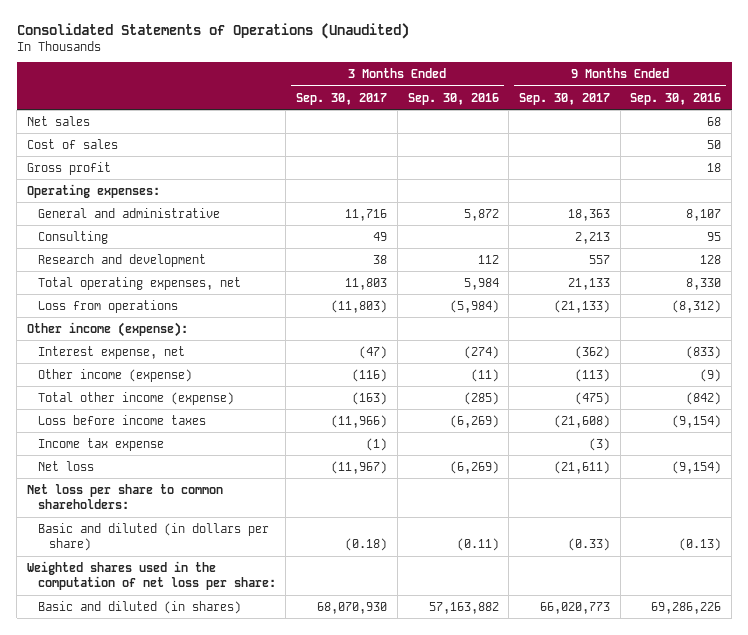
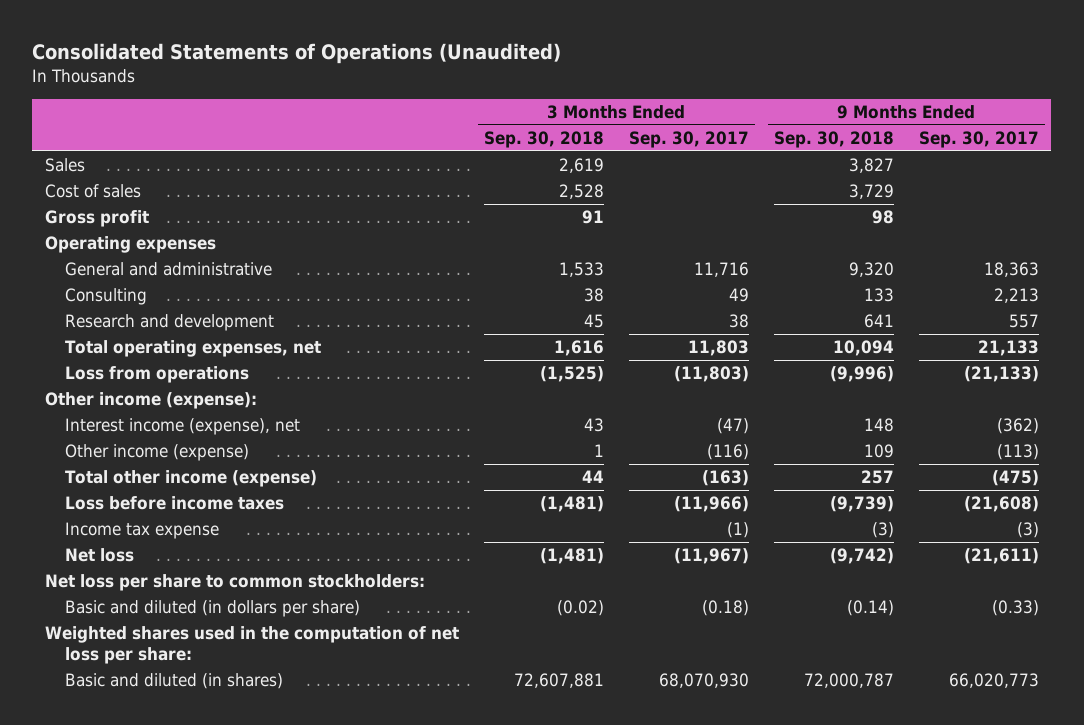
- | 3 Months Ended Sep. 30, 2017 | 3 Months Ended Sep. 30, 2016 | 9 Months Ended Sep. 30, 2017 | 9 Months Ended Sep. 30, 2016
+ | 3 Months Ended Sep. 30, 2018 | 3 Months Ended Sep. 30, 2017 | 9 Months Ended Sep. 30, 2018 | 9 Months Ended Sep. 30, 2017
- Net sales | | | | 68
+ Sales | 2,619 | | 3,827 |
- Operating expenses:
+ Operating expenses
- Interest expense, net | (47) | (274) | (362) | (833)
+ Interest income (expense), net | 43 | (47) | 148 | (362)
- Net loss per share to common shareholders:
+ Net loss per share to common stockholders:

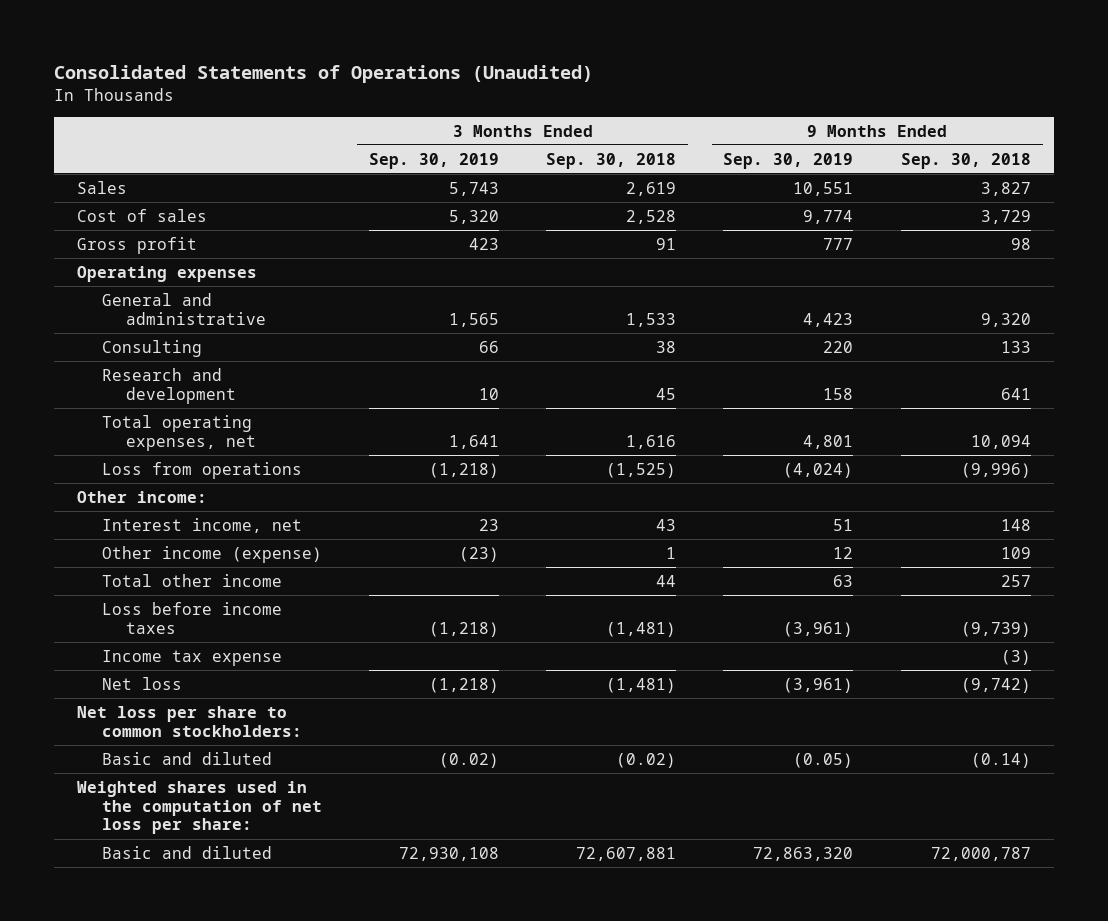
- | 3 Months Ended Sep. 30, 2018 | 3 Months Ended Sep. 30, 2017 | 9 Months Ended Sep. 30, 2018 | 9 Months Ended Sep. 30, 2017
+ | 3 Months Ended Sep. 30, 2019 | 3 Months Ended Sep. 30, 2018 | 9 Months Ended Sep. 30, 2019 | 9 Months Ended Sep. 30, 2018
- Other income (expense):
- Interest income (expense), net | 43 | (47) | 148 | (362)
+ Other income:
+ Interest income, net | 23 | 43 | 51 | 148
- Total other income (expense) | 44 | (163) | 257 | (475)
+ Total other income | | 44 | 63 | 257
- Basic and diluted (in dollars per share) | (0.02) | (0.18) | (0.14) | (0.33)
+ Basic and diluted | (0.02) | (0.02) | (0.05) | (0.14)
- Basic and diluted (in shares) | 72,607,881 | 68,070,930 | 72,000,787 | 66,020,773
+ Basic and diluted | 72,930,108 | 72,607,881 | 72,863,320 | 72,000,787

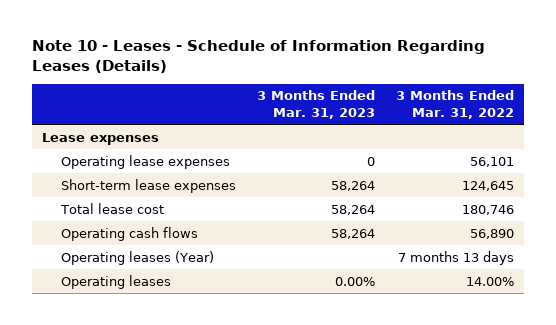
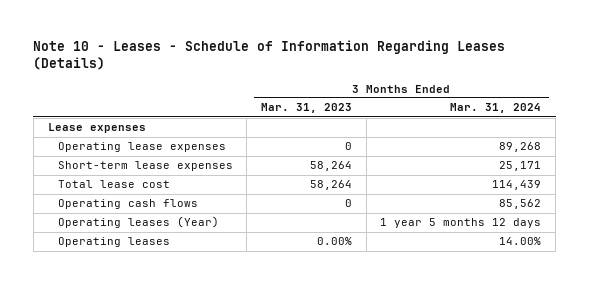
- | 3 Months Ended Mar. 31, 2023 | 3 Months Ended Mar. 31, 2022
+ | 3 Months Ended Mar. 31, 2023 | 3 Months Ended Mar. 31, 2024
- Operating cash flows | 58,264 | 56,890
+ Operating cash flows | 0 | 85,562

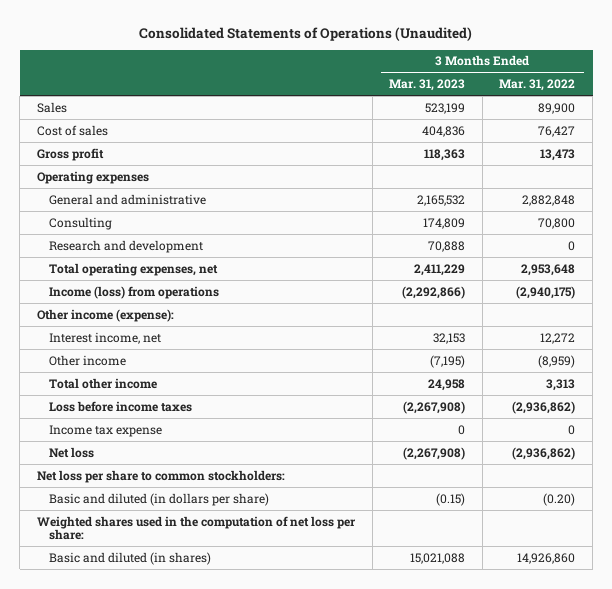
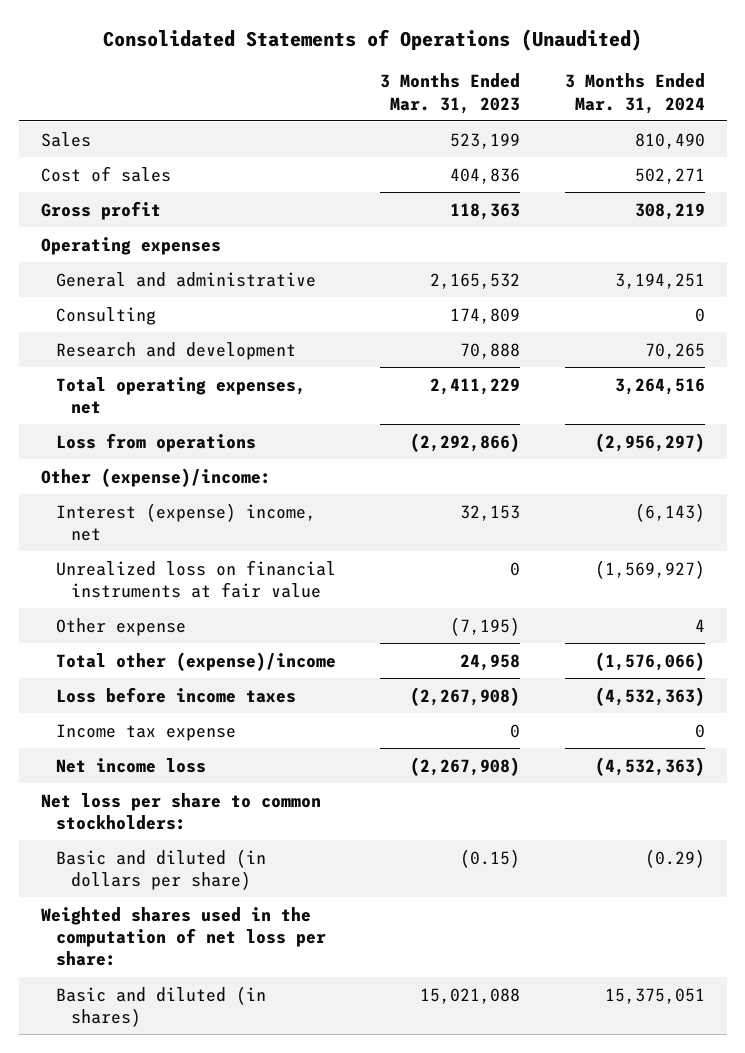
- | 3 Months Ended Mar. 31, 2023 | 3 Months Ended Mar. 31, 2022
+ | 3 Months Ended Mar. 31, 2023 | 3 Months Ended Mar. 31, 2024
- Income (loss) from operations | (2,292,866) | (2,940,175)
- Other income (expense):
- Interest income, net | 32,153 | 12,272
- Other income | (7,195) | (8,959)
- Total other income | 24,958 | 3,313
+ Loss from operations | (2,292,866) | (2,956,297)
+ Other (expense)/income:
+ Interest (expense) income, net | 32,153 | (6,143)
+ Unrealized loss on financial instruments at fair value | 0 | (1,569,927)
+ Other expense | (7,195) | 4
+ Total other (expense)/income | 24,958 | (1,576,066)
- Net loss | (2,267,908) | (2,936,862)
+ Net income loss | (2,267,908) | (4,532,363)

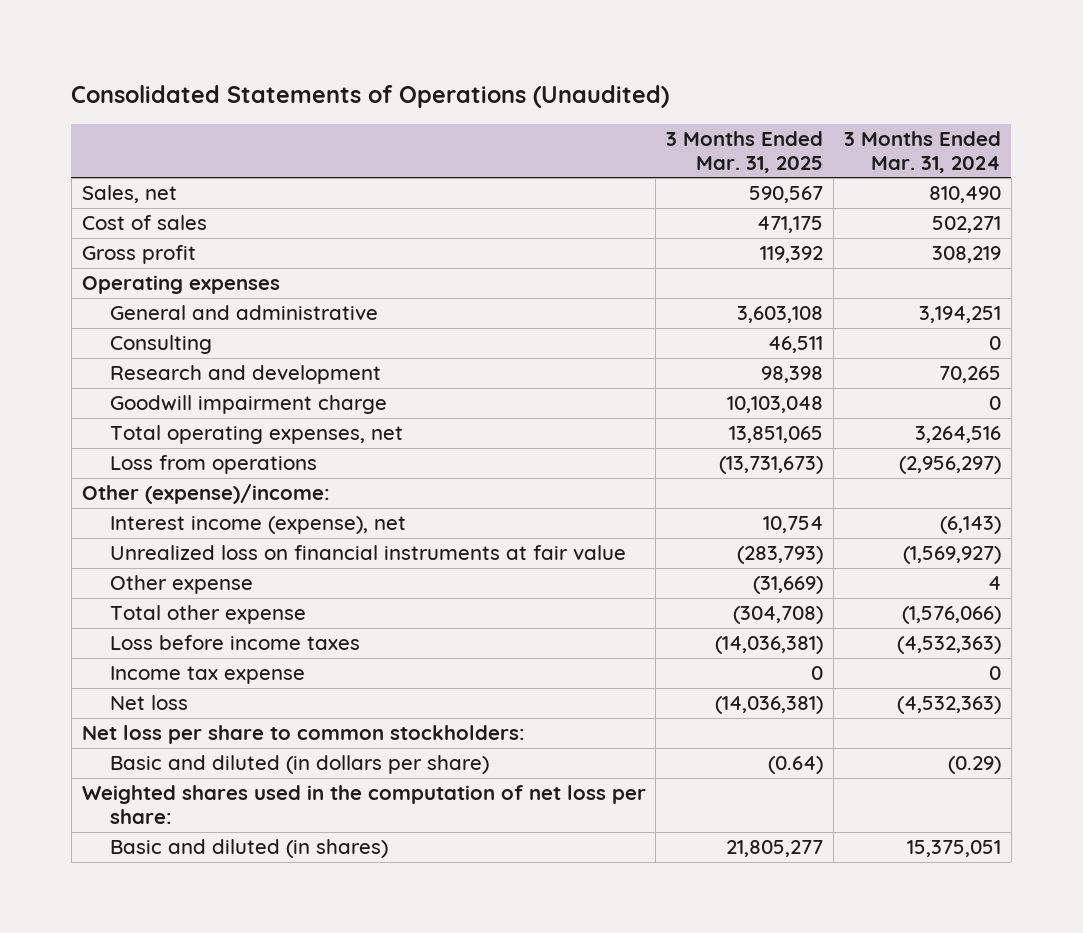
- | 3 Months Ended Mar. 31, 2023 | 3 Months Ended Mar. 31, 2024
+ | 3 Months Ended Mar. 31, 2025 | 3 Months Ended Mar. 31, 2024
- Sales | 523,199 | 810,490
+ Sales, net | 590,567 | 810,490
+ Goodwill impairment charge | 10,103,048 | 0
- Interest (expense) income, net | 32,153 | (6,143)
+ Interest income (expense), net | 10,754 | (6,143)
- Total other (expense)/income | 24,958 | (1,576,066)
+ Total other expense | (304,708) | (1,576,066)
- Net income loss | (2,267,908) | (4,532,363)
+ Net loss | (14,036,381) | (4,532,363)

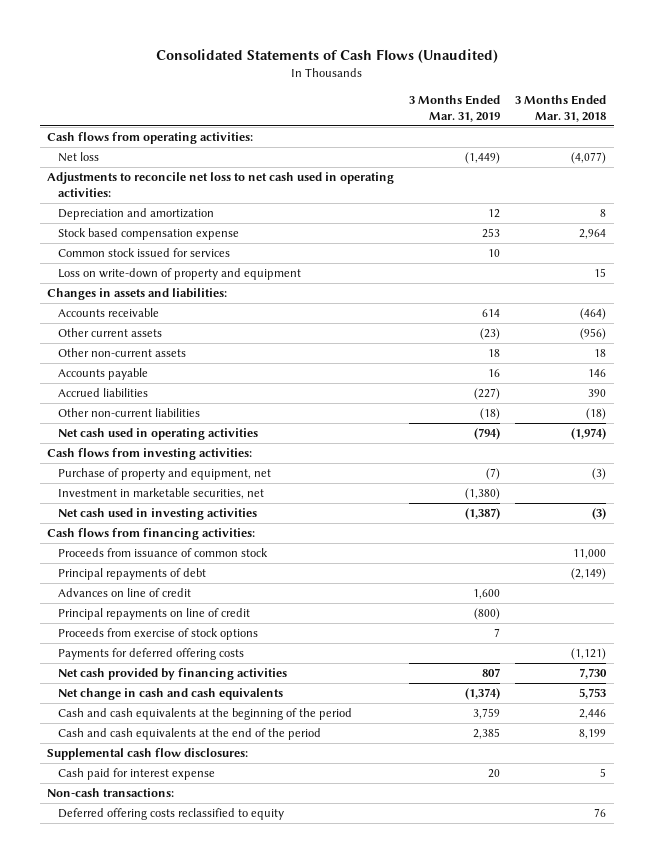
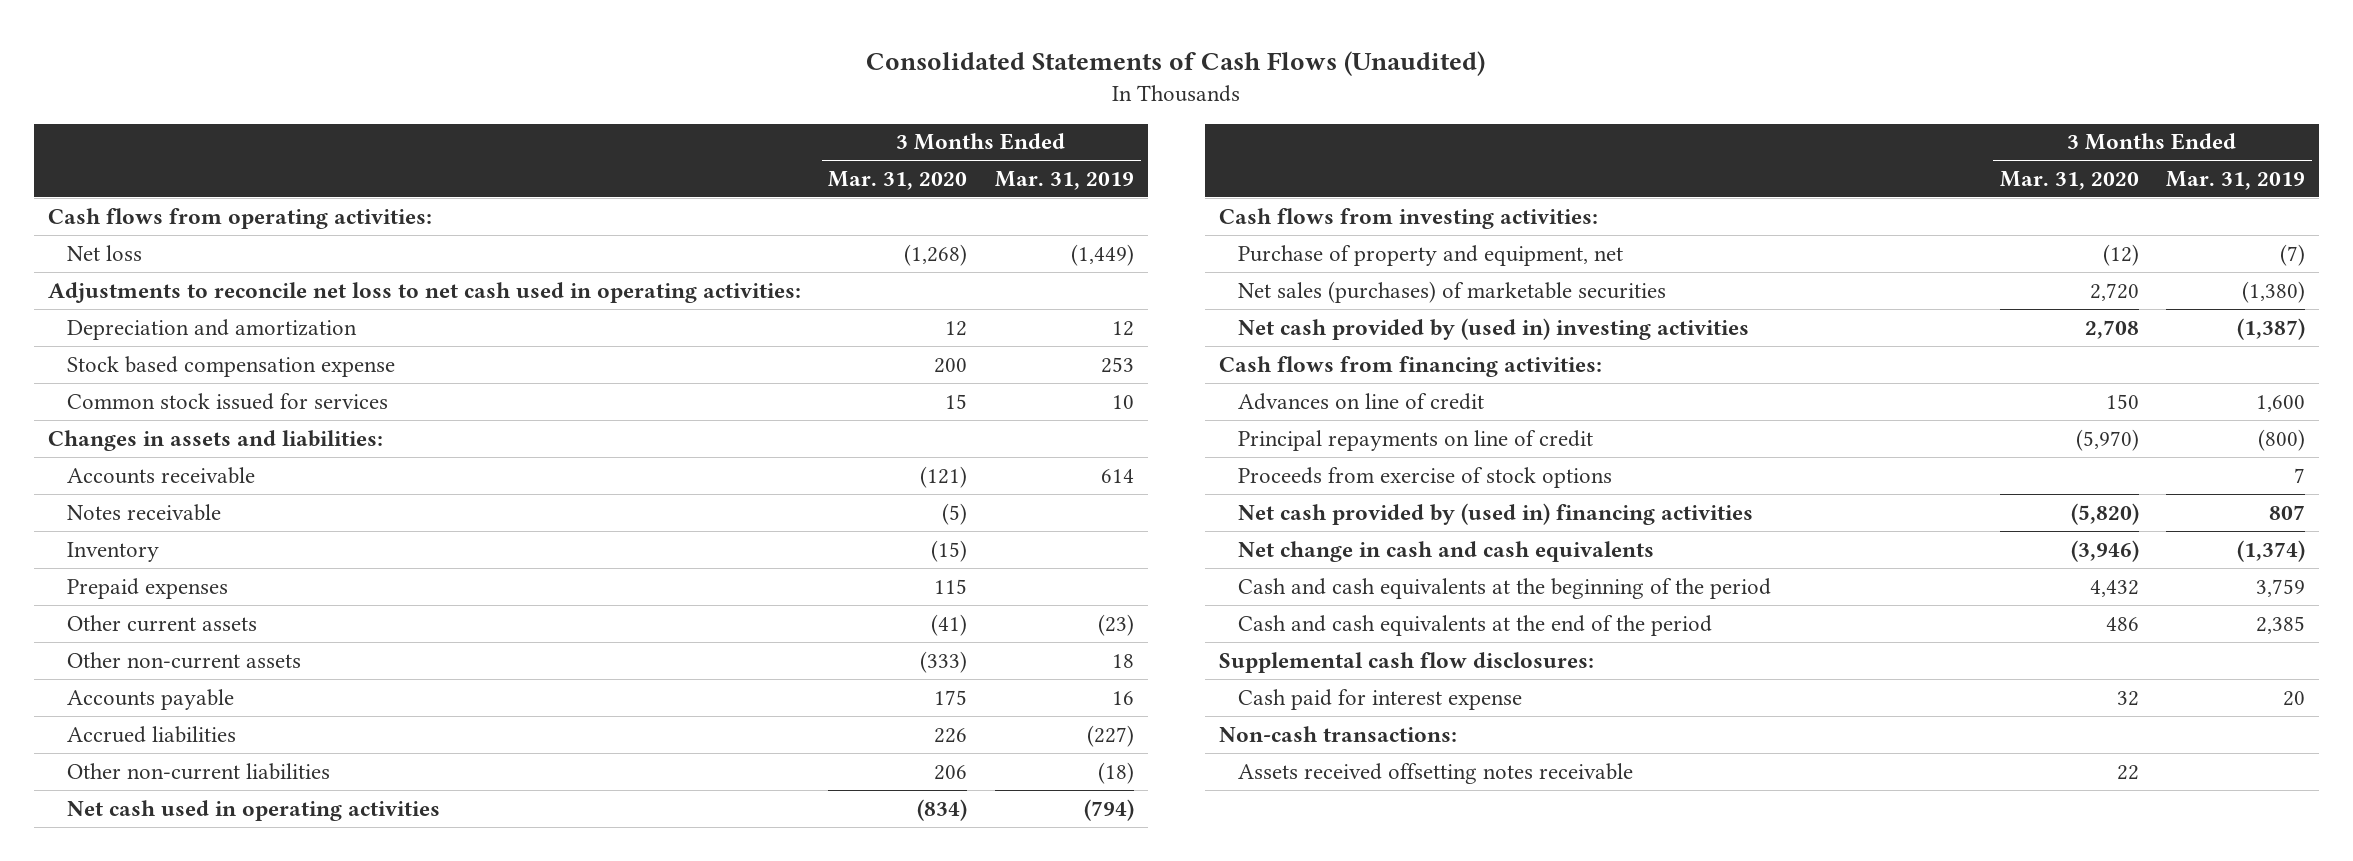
- | 3 Months Ended Mar. 31, 2019 | 3 Months Ended Mar. 31, 2018
+ | 3 Months Ended Mar. 31, 2020 | 3 Months Ended Mar. 31, 2019
- Loss on write-down of property and equipment | | 15
+ Notes receivable | (5) |
+ Inventory | (15) |
+ Prepaid expenses | 115 |
- Investment in marketable securities, net | (1,380) |
- Net cash used in investing activities | (1,387) | (3)
+ Net sales (purchases) of marketable securities | 2,720 | (1,380)
+ Net cash provided by (used in) investing activities | 2,708 | (1,387)
- Proceeds from issuance of common stock | | 11,000
- Principal repayments of debt | | (2,149)
- Payments for deferred offering costs | | (1,121)
- Net cash provided by financing activities | 807 | 7,730
+ Net cash provided by (used in) financing activities | (5,820) | 807
- Deferred offering costs reclassified to equity | | 76
+ Assets received offsetting notes receivable | 22 |

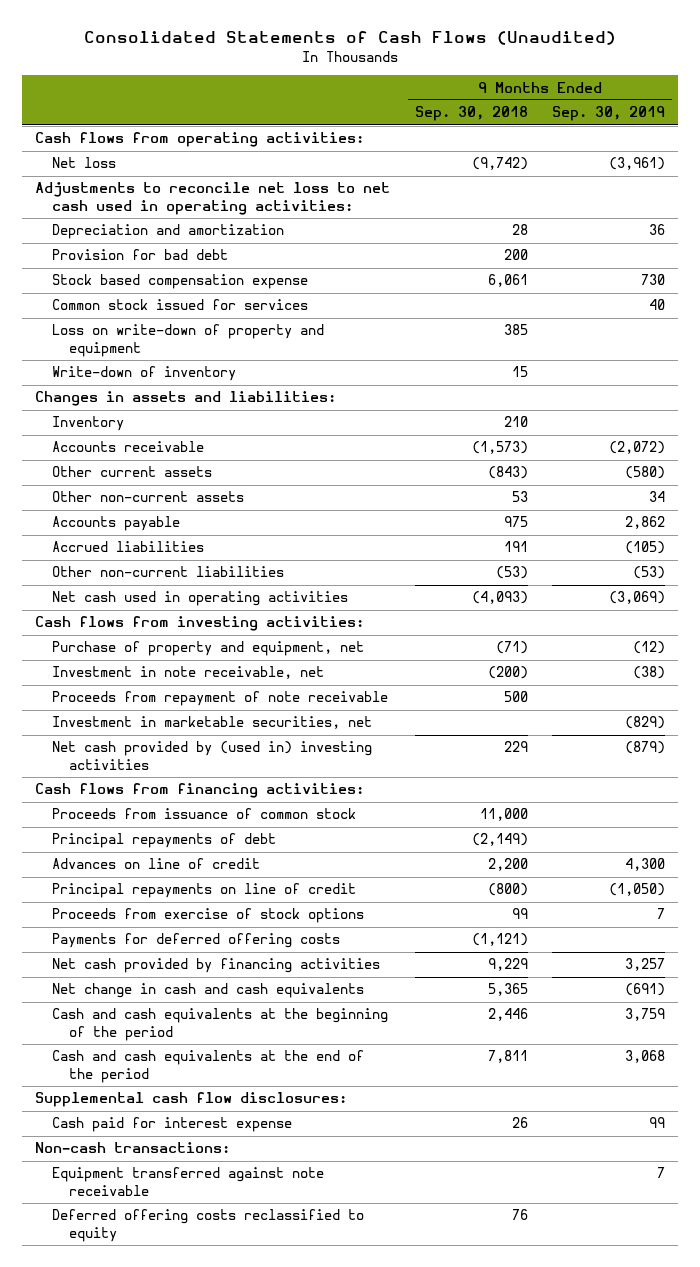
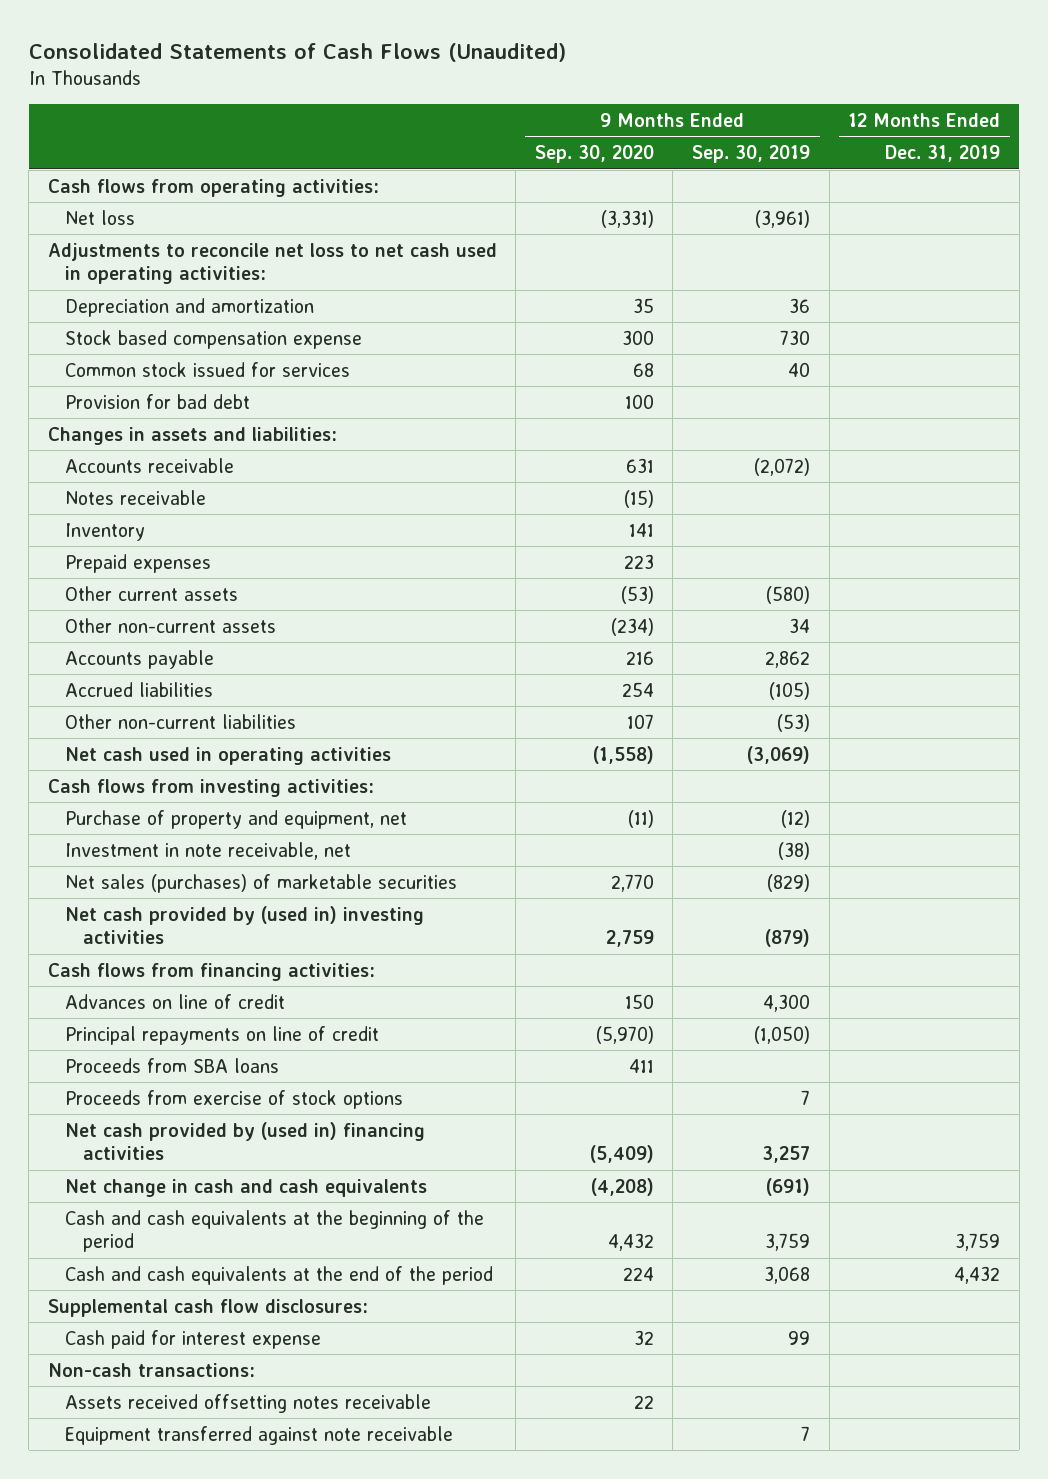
- | 9 Months Ended Sep. 30, 2018 | 9 Months Ended Sep. 30, 2019
+ | 9 Months Ended Sep. 30, 2020 | 9 Months Ended Sep. 30, 2019 | 12 Months Ended Dec. 31, 2019
- Loss on write-down of property and equipment | 385 |
- Write-down of inventory | 15 |
moved down: Provision for bad debt | 100 | |
+ Notes receivable | (15) | |
moved down: Inventory | 141 | |
+ Prepaid expenses | 223 | |
- Proceeds from repayment of note receivable | 500 |
- Investment in marketable securities, net | | (829)
+ Net sales (purchases) of marketable securities | 2,770 | (829) |
- Proceeds from issuance of common stock | 11,000 |
- Principal repayments of debt | (2,149) |
+ Proceeds from SBA loans | 411 | |
- Payments for deferred offering costs | (1,121) |
- Net cash provided by financing activities | 9,229 | 3,257
+ Net cash provided by (used in) financing activities | (5,409) | 3,257 |
+ Assets received offsetting notes receivable | 22 | |
- Deferred offering costs reclassified to equity | 76 |

